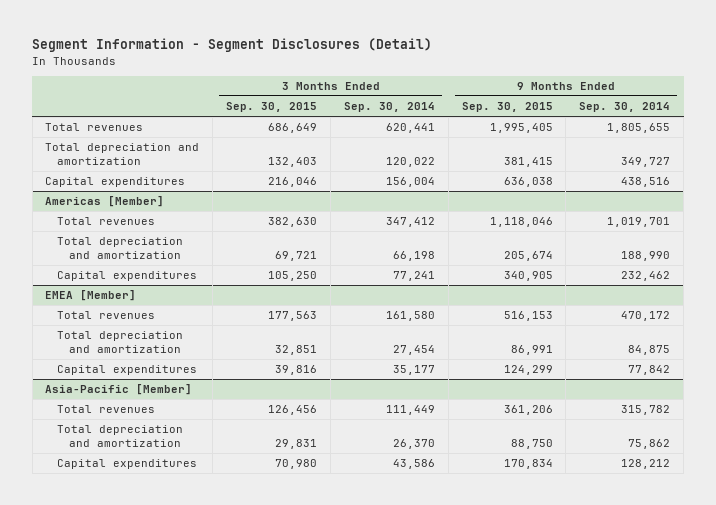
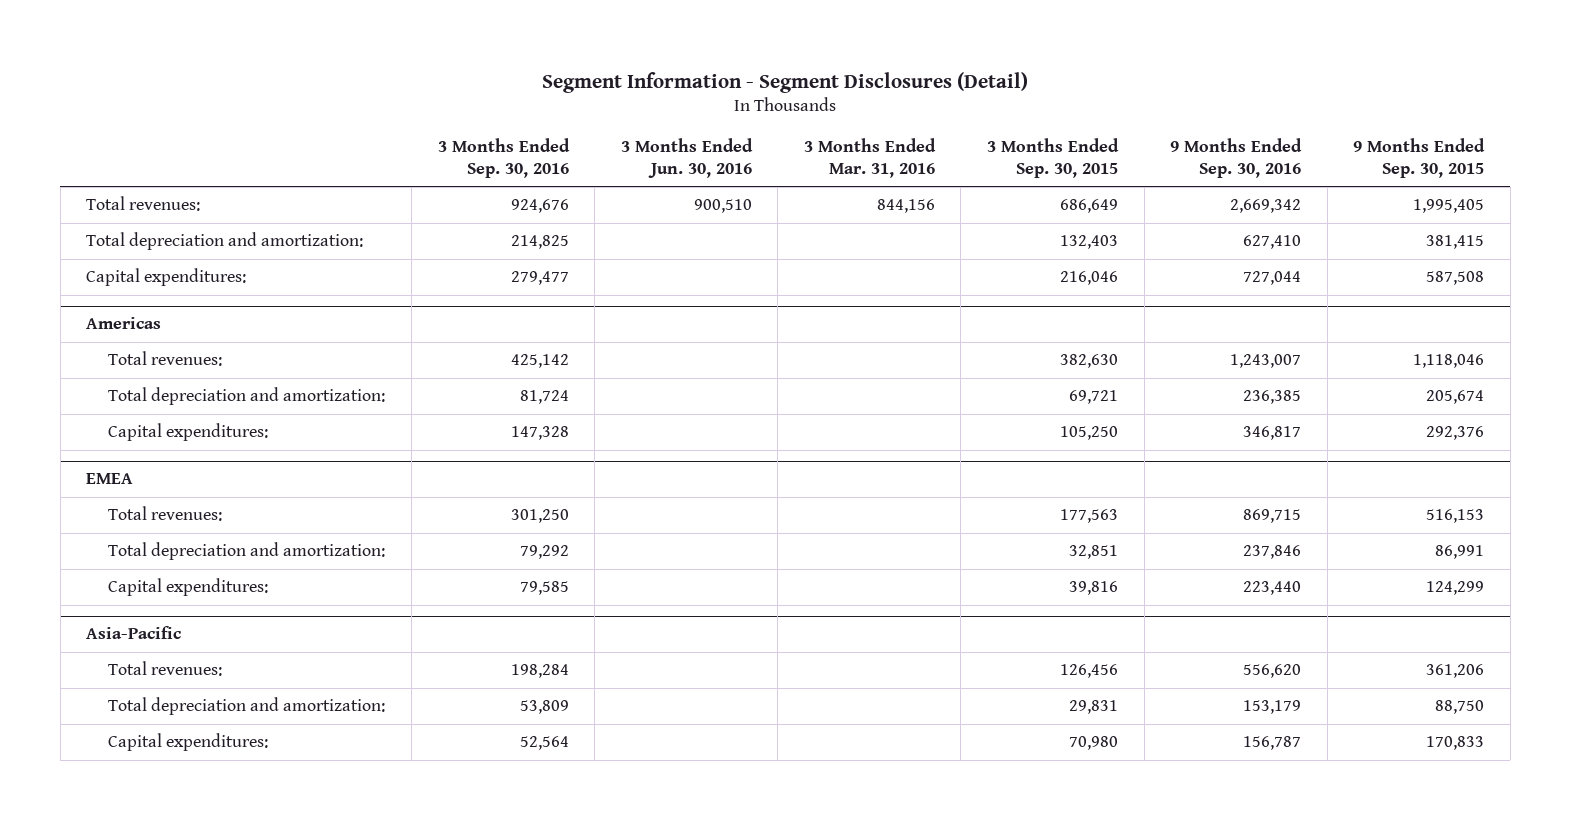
- | 3 Months Ended Sep. 30, 2015 | 3 Months Ended Sep. 30, 2014 | 9 Months Ended Sep. 30, 2015 | 9 Months Ended Sep. 30, 2014
+ | 3 Months Ended Sep. 30, 2016 | 3 Months Ended Jun. 30, 2016 | 3 Months Ended Mar. 31, 2016 | 3 Months Ended Sep. 30, 2015 | 9 Months Ended Sep. 30, 2016 | 9 Months Ended Sep. 30, 2015
- Total revenues | 686,649 | 620,441 | 1,995,405 | 1,805,655
- Total depreciation and amortization | 132,403 | 120,022 | 381,415 | 349,727
- Capital expenditures | 216,046 | 156,004 | 636,038 | 438,516
- Americas [Member]
- Total revenues | 382,630 | 347,412 | 1,118,046 | 1,019,701
- Total depreciation and amortization | 69,721 | 66,198 | 205,674 | 188,990
- Capital expenditures | 105,250 | 77,241 | 340,905 | 232,462
- EMEA [Member]
- Total revenues | 177,563 | 161,580 | 516,153 | 470,172
- Total depreciation and amortization | 32,851 | 27,454 | 86,991 | 84,875
- Capital expenditures | 39,816 | 35,177 | 124,299 | 77,842
- Asia-Pacific [Member]
- Total revenues | 126,456 | 111,449 | 361,206 | 315,782
- Total depreciation and amortization | 29,831 | 26,370 | 88,750 | 75,862
- Capital expenditures | 70,980 | 43,586 | 170,834 | 128,212
+ Total revenues: | 924,676 | 900,510 | 844,156 | 686,649 | 2,669,342 | 1,995,405
+ Total depreciation and amortization: | 214,825 | | | 132,403 | 627,410 | 381,415
+ Capital expenditures: | 279,477 | | | 216,046 | 727,044 | 587,508
+ Americas
+ Total revenues: | 425,142 | | | 382,630 | 1,243,007 | 1,118,046
+ Total depreciation and amortization: | 81,724 | | | 69,721 | 236,385 | 205,674
+ Capital expenditures: | 147,328 | | | 105,250 | 346,817 | 292,376
+ EMEA
+ Total revenues: | 301,250 | | | 177,563 | 869,715 | 516,153
+ Total depreciation and amortization: | 79,292 | | | 32,851 | 237,846 | 86,991
+ Capital expenditures: | 79,585 | | | 39,816 | 223,440 | 124,299
+ Asia-Pacific
+ Total revenues: | 198,284 | | | 126,456 | 556,620 | 361,206
+ Total depreciation and amortization: | 53,809 | | | 29,831 | 153,179 | 88,750
+ Capital expenditures: | 52,564 | | | 70,980 | 156,787 | 170,833

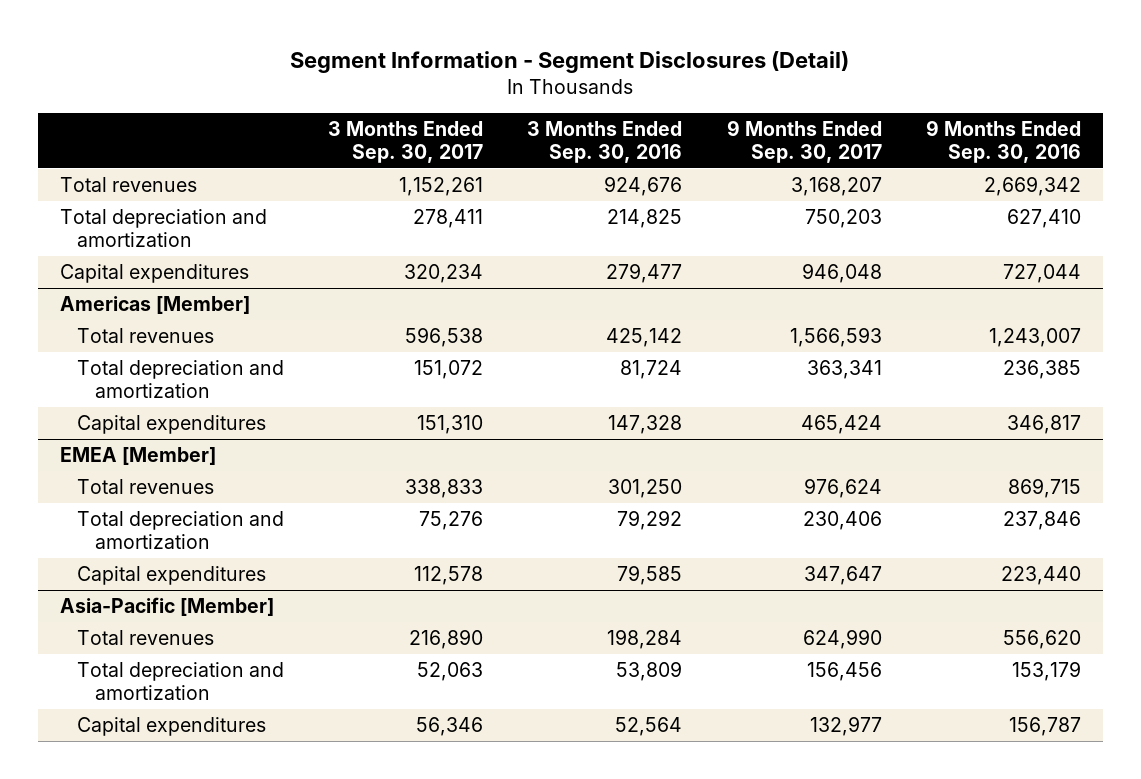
- | 3 Months Ended Sep. 30, 2016 | 3 Months Ended Jun. 30, 2016 | 3 Months Ended Mar. 31, 2016 | 3 Months Ended Sep. 30, 2015 | 9 Months Ended Sep. 30, 2016 | 9 Months Ended Sep. 30, 2015
+ | 3 Months Ended Sep. 30, 2017 | 3 Months Ended Sep. 30, 2016 | 9 Months Ended Sep. 30, 2017 | 9 Months Ended Sep. 30, 2016
- Total revenues: | 924,676 | 900,510 | 844,156 | 686,649 | 2,669,342 | 1,995,405
- Total depreciation and amortization: | 214,825 | | | 132,403 | 627,410 | 381,415
- Capital expenditures: | 279,477 | | | 216,046 | 727,044 | 587,508
- Americas
- Total revenues: | 425,142 | | | 382,630 | 1,243,007 | 1,118,046
- Total depreciation and amortization: | 81,724 | | | 69,721 | 236,385 | 205,674
- Capital expenditures: | 147,328 | | | 105,250 | 346,817 | 292,376
- EMEA
- Total revenues: | 301,250 | | | 177,563 | 869,715 | 516,153
- Total depreciation and amortization: | 79,292 | | | 32,851 | 237,846 | 86,991
- Capital expenditures: | 79,585 | | | 39,816 | 223,440 | 124,299
- Asia-Pacific
- Total revenues: | 198,284 | | | 126,456 | 556,620 | 361,206
- Total depreciation and amortization: | 53,809 | | | 29,831 | 153,179 | 88,750
- Capital expenditures: | 52,564 | | | 70,980 | 156,787 | 170,833
+ Total revenues | 1,152,261 | 924,676 | 3,168,207 | 2,669,342
+ Total depreciation and amortization | 278,411 | 214,825 | 750,203 | 627,410
+ Capital expenditures | 320,234 | 279,477 | 946,048 | 727,044
+ Americas [Member]
+ Total revenues | 596,538 | 425,142 | 1,566,593 | 1,243,007
+ Total depreciation and amortization | 151,072 | 81,724 | 363,341 | 236,385
+ Capital expenditures | 151,310 | 147,328 | 465,424 | 346,817
+ EMEA [Member]
+ Total revenues | 338,833 | 301,250 | 976,624 | 869,715
+ Total depreciation and amortization | 75,276 | 79,292 | 230,406 | 237,846
+ Capital expenditures | 112,578 | 79,585 | 347,647 | 223,440
+ Asia-Pacific [Member]
+ Total revenues | 216,890 | 198,284 | 624,990 | 556,620
+ Total depreciation and amortization | 52,063 | 53,809 | 156,456 | 153,179
+ Capital expenditures | 56,346 | 52,564 | 132,977 | 156,787

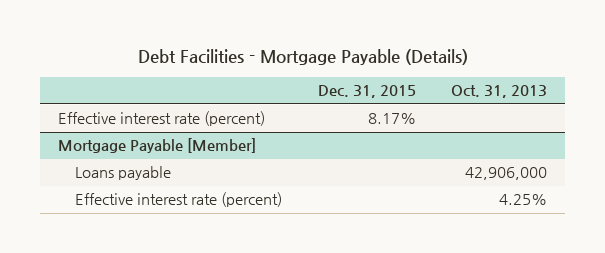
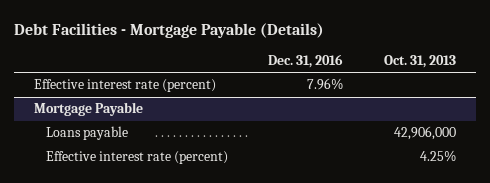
- | Dec. 31, 2015 | Oct. 31, 2013
+ | Dec. 31, 2016 | Oct. 31, 2013
- Mortgage Payable [Member]
+ Mortgage Payable

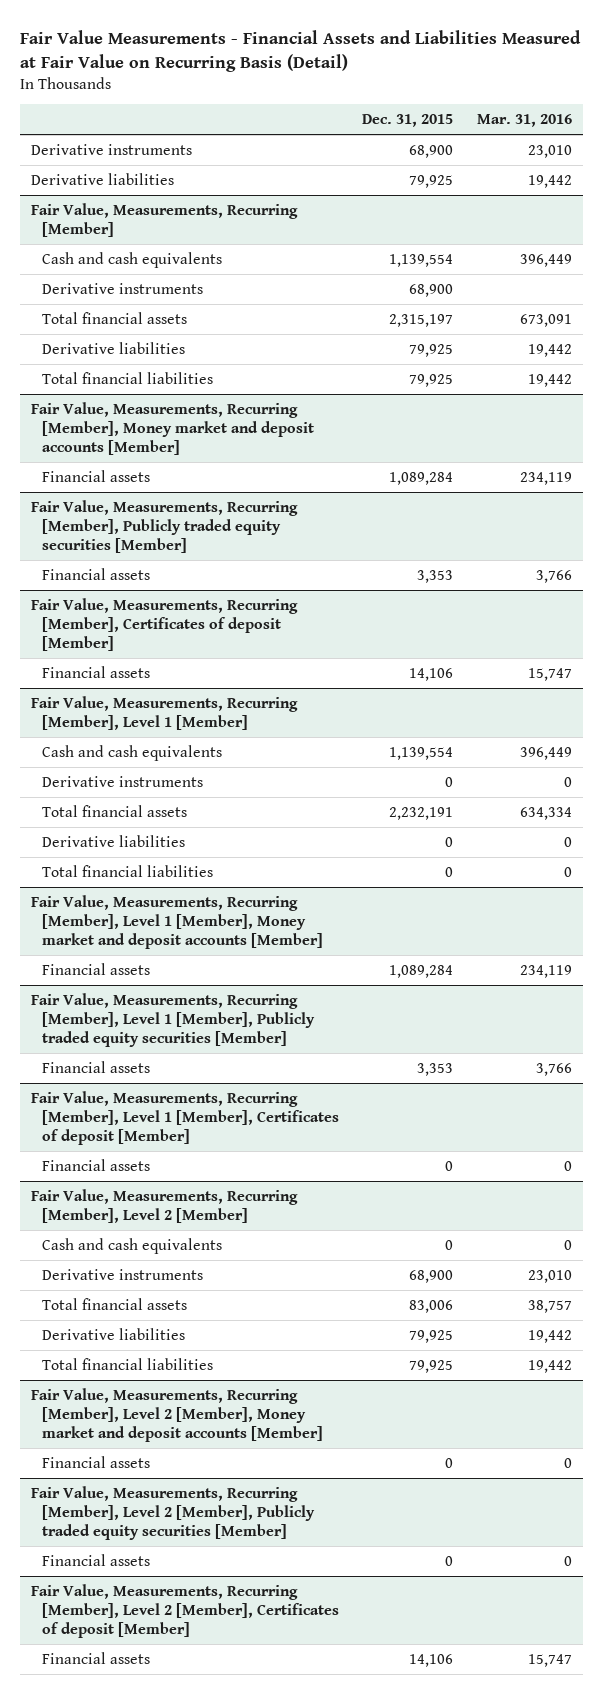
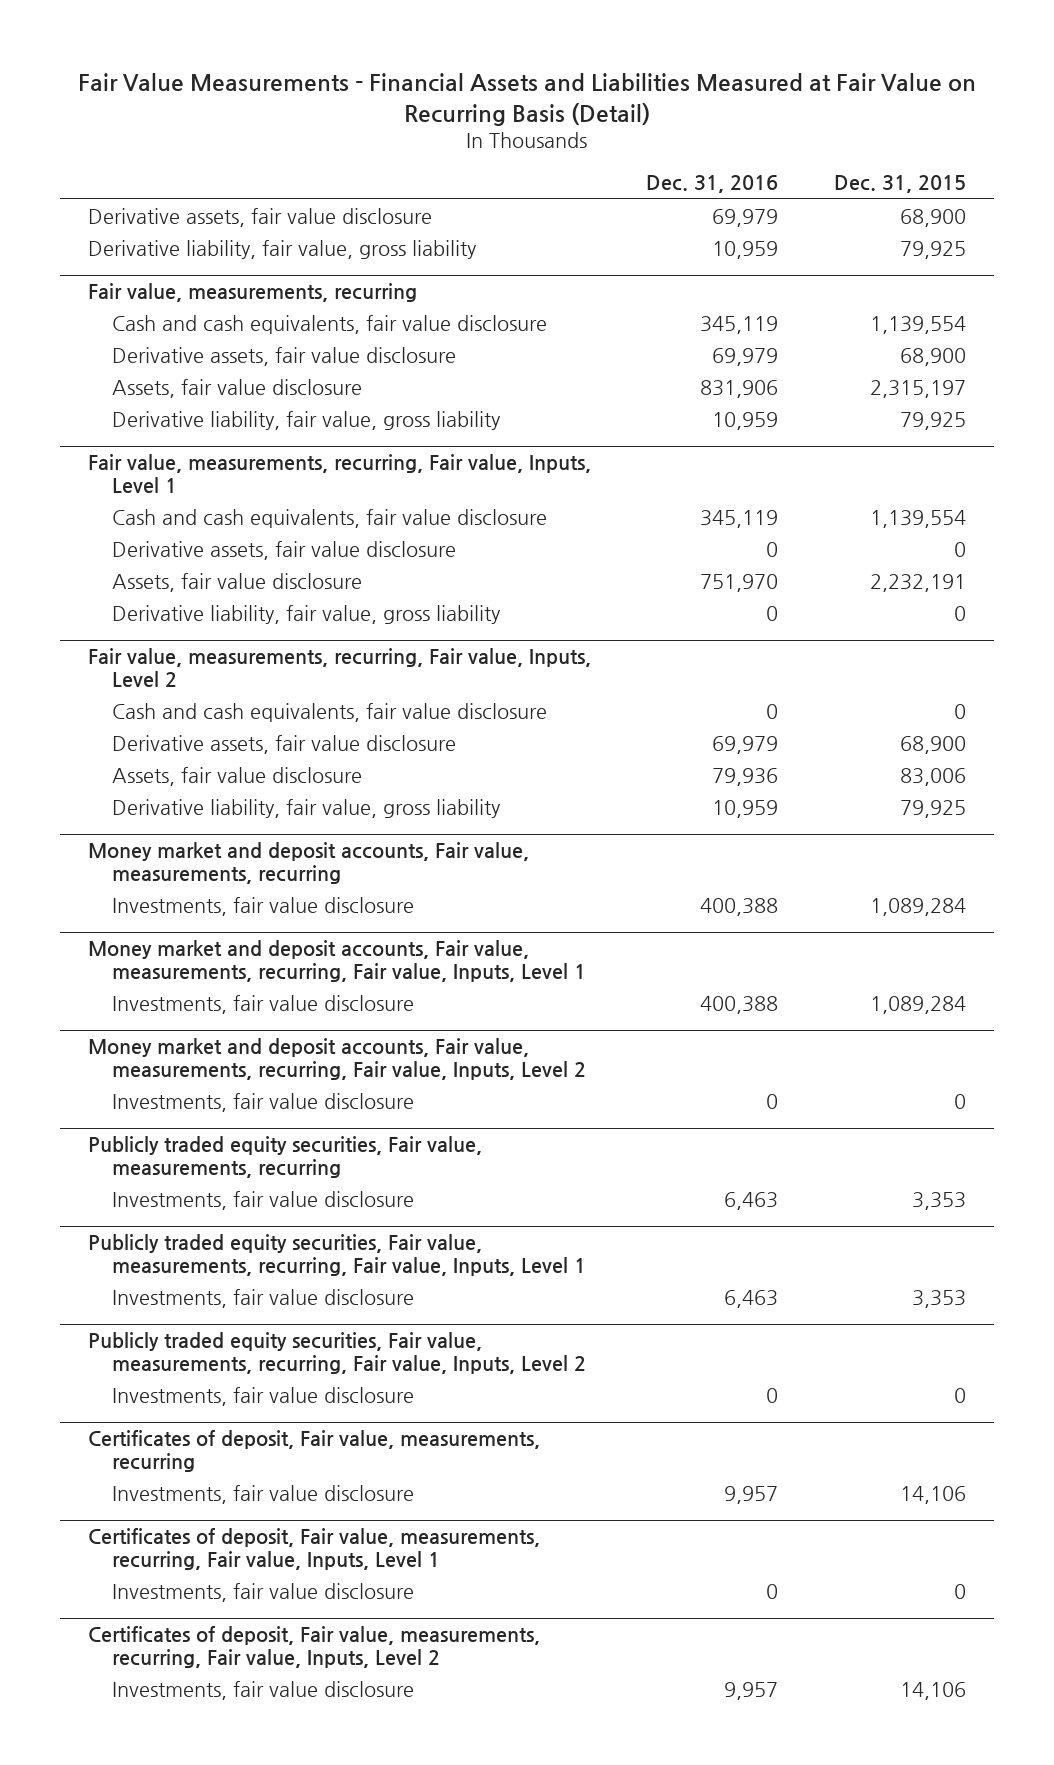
- | Dec. 31, 2015 | Mar. 31, 2016
+ | Dec. 31, 2016 | Dec. 31, 2015
- Derivative instruments | 68,900 | 23,010
- Derivative liabilities | 79,925 | 19,442
- Fair Value, Measurements, Recurring [Member]
- Cash and cash equivalents | 1,139,554 | 396,449
- Derivative instruments | 68,900 |
- Total financial assets | 2,315,197 | 673,091
- Derivative liabilities | 79,925 | 19,442
- Total financial liabilities | 79,925 | 19,442
- Fair Value, Measurements, Recurring [Member], Money market and deposit accounts [Member]
- Financial assets | 1,089,284 | 234,119
- Fair Value, Measurements, Recurring [Member], Publicly traded equity securities [Member]
- Financial assets | 3,353 | 3,766
- Fair Value, Measurements, Recurring [Member], Certificates of deposit [Member]
- Financial assets | 14,106 | 15,747
- Fair Value, Measurements, Recurring [Member], Level 1 [Member]
- Cash and cash equivalents | 1,139,554 | 396,449
- Derivative instruments | 0 | 0
- Total financial assets | 2,232,191 | 634,334
- Derivative liabilities | 0 | 0
- Total financial liabilities | 0 | 0
- Fair Value, Measurements, Recurring [Member], Level 1 [Member], Money market and deposit accounts [Member]
- Financial assets | 1,089,284 | 234,119
- Fair Value, Measurements, Recurring [Member], Level 1 [Member], Publicly traded equity securities [Member]
- Financial assets | 3,353 | 3,766
- Fair Value, Measurements, Recurring [Member], Level 1 [Member], Certificates of deposit [Member]
- Financial assets | 0 | 0
- Fair Value, Measurements, Recurring [Member], Level 2 [Member]
- Cash and cash equivalents | 0 | 0
- Derivative instruments | 68,900 | 23,010
- Total financial assets | 83,006 | 38,757
- Derivative liabilities | 79,925 | 19,442
- Total financial liabilities | 79,925 | 19,442
- Fair Value, Measurements, Recurring [Member], Level 2 [Member], Money market and deposit accounts [Member]
- Financial assets | 0 | 0
- Fair Value, Measurements, Recurring [Member], Level 2 [Member], Publicly traded equity securities [Member]
- Financial assets | 0 | 0
- Fair Value, Measurements, Recurring [Member], Level 2 [Member], Certificates of deposit [Member]
- Financial assets | 14,106 | 15,747
+ Derivative assets, fair value disclosure | 69,979 | 68,900
+ Derivative liability, fair value, gross liability | 10,959 | 79,925
+ Fair value, measurements, recurring
+ Cash and cash equivalents, fair value disclosure | 345,119 | 1,139,554
+ Derivative assets, fair value disclosure | 69,979 | 68,900
+ Assets, fair value disclosure | 831,906 | 2,315,197
+ Derivative liability, fair value, gross liability | 10,959 | 79,925
+ Fair value, measurements, recurring, Fair value, Inputs, Level 1
+ Cash and cash equivalents, fair value disclosure | 345,119 | 1,139,554
+ Derivative assets, fair value disclosure | 0 | 0
+ Assets, fair value disclosure | 751,970 | 2,232,191
+ Derivative liability, fair value, gross liability | 0 | 0
+ Fair value, measurements, recurring, Fair value, Inputs, Level 2
+ Cash and cash equivalents, fair value disclosure | 0 | 0
+ Derivative assets, fair value disclosure | 69,979 | 68,900
+ Assets, fair value disclosure | 79,936 | 83,006
+ Derivative liability, fair value, gross liability | 10,959 | 79,925
+ Money market and deposit accounts, Fair value, measurements, recurring
+ Investments, fair value disclosure | 400,388 | 1,089,284
+ Money market and deposit accounts, Fair value, measurements, recurring, Fair value, Inputs, Level 1
+ Investments, fair value disclosure | 400,388 | 1,089,284
+ Money market and deposit accounts, Fair value, measurements, recurring, Fair value, Inputs, Level 2
+ Investments, fair value disclosure | 0 | 0
+ Publicly traded equity securities, Fair value, measurements, recurring
+ Investments, fair value disclosure | 6,463 | 3,353
+ Publicly traded equity securities, Fair value, measurements, recurring, Fair value, Inputs, Level 1
+ Investments, fair value disclosure | 6,463 | 3,353
+ Publicly traded equity securities, Fair value, measurements, recurring, Fair value, Inputs, Level 2
+ Investments, fair value disclosure | 0 | 0
+ Certificates of deposit, Fair value, measurements, recurring
+ Investments, fair value disclosure | 9,957 | 14,106
+ Certificates of deposit, Fair value, measurements, recurring, Fair value, Inputs, Level 1
+ Investments, fair value disclosure | 0 | 0
+ Certificates of deposit, Fair value, measurements, recurring, Fair value, Inputs, Level 2
+ Investments, fair value disclosure | 9,957 | 14,106

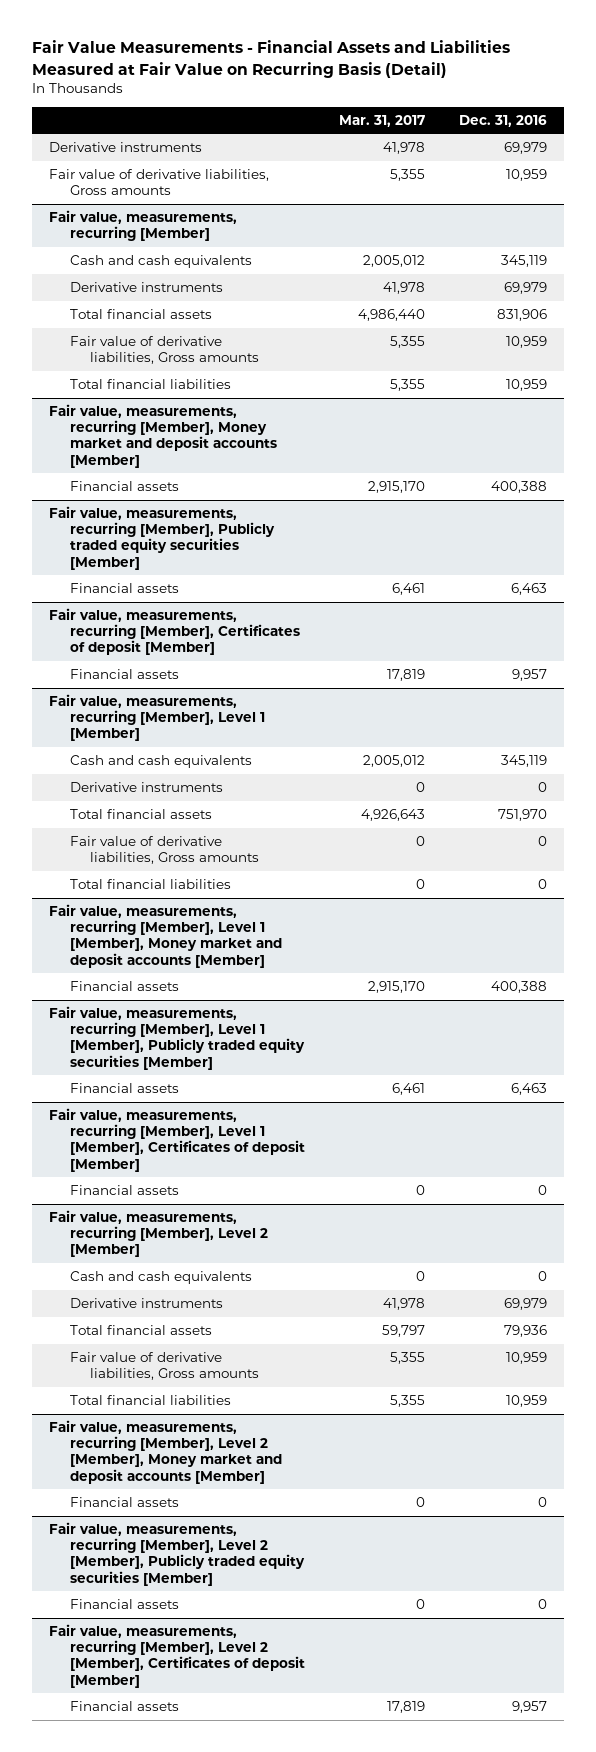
- | Dec. 31, 2016 | Dec. 31, 2015
+ | Mar. 31, 2017 | Dec. 31, 2016
- Derivative assets, fair value disclosure | 69,979 | 68,900
- Derivative liability, fair value, gross liability | 10,959 | 79,925
- Fair value, measurements, recurring
- Cash and cash equivalents, fair value disclosure | 345,119 | 1,139,554
- Derivative assets, fair value disclosure | 69,979 | 68,900
- Assets, fair value disclosure | 831,906 | 2,315,197
- Derivative liability, fair value, gross liability | 10,959 | 79,925
- Fair value, measurements, recurring, Fair value, Inputs, Level 1
- Cash and cash equivalents, fair value disclosure | 345,119 | 1,139,554
- Derivative assets, fair value disclosure | 0 | 0
- Assets, fair value disclosure | 751,970 | 2,232,191
- Derivative liability, fair value, gross liability | 0 | 0
- Fair value, measurements, recurring, Fair value, Inputs, Level 2
- Cash and cash equivalents, fair value disclosure | 0 | 0
- Derivative assets, fair value disclosure | 69,979 | 68,900
- Assets, fair value disclosure | 79,936 | 83,006
- Derivative liability, fair value, gross liability | 10,959 | 79,925
- Money market and deposit accounts, Fair value, measurements, recurring
- Investments, fair value disclosure | 400,388 | 1,089,284
- Money market and deposit accounts, Fair value, measurements, recurring, Fair value, Inputs, Level 1
- Investments, fair value disclosure | 400,388 | 1,089,284
- Money market and deposit accounts, Fair value, measurements, recurring, Fair value, Inputs, Level 2
- Investments, fair value disclosure | 0 | 0
- Publicly traded equity securities, Fair value, measurements, recurring
- Investments, fair value disclosure | 6,463 | 3,353
- Publicly traded equity securities, Fair value, measurements, recurring, Fair value, Inputs, Level 1
- Investments, fair value disclosure | 6,463 | 3,353
- Publicly traded equity securities, Fair value, measurements, recurring, Fair value, Inputs, Level 2
- Investments, fair value disclosure | 0 | 0
- Certificates of deposit, Fair value, measurements, recurring
- Investments, fair value disclosure | 9,957 | 14,106
- Certificates of deposit, Fair value, measurements, recurring, Fair value, Inputs, Level 1
- Investments, fair value disclosure | 0 | 0
- Certificates of deposit, Fair value, measurements, recurring, Fair value, Inputs, Level 2
- Investments, fair value disclosure | 9,957 | 14,106
+ Derivative instruments | 41,978 | 69,979
+ Fair value of derivative liabilities, Gross amounts | 5,355 | 10,959
+ Fair value, measurements, recurring [Member]
+ Cash and cash equivalents | 2,005,012 | 345,119
+ Derivative instruments | 41,978 | 69,979
+ Total financial assets | 4,986,440 | 831,906
+ Fair value of derivative liabilities, Gross amounts | 5,355 | 10,959
+ Total financial liabilities | 5,355 | 10,959
+ Fair value, measurements, recurring [Member], Money market and deposit accounts [Member]
+ Financial assets | 2,915,170 | 400,388
+ Fair value, measurements, recurring [Member], Publicly traded equity securities [Member]
+ Financial assets | 6,461 | 6,463
+ Fair value, measurements, recurring [Member], Certificates of deposit [Member]
+ Financial assets | 17,819 | 9,957
+ Fair value, measurements, recurring [Member], Level 1 [Member]
+ Cash and cash equivalents | 2,005,012 | 345,119
+ Derivative instruments | 0 | 0
+ Total financial assets | 4,926,643 | 751,970
+ Fair value of derivative liabilities, Gross amounts | 0 | 0
+ Total financial liabilities | 0 | 0
+ Fair value, measurements, recurring [Member], Level 1 [Member], Money market and deposit accounts [Member]
+ Financial assets | 2,915,170 | 400,388
+ Fair value, measurements, recurring [Member], Level 1 [Member], Publicly traded equity securities [Member]
+ Financial assets | 6,461 | 6,463
+ Fair value, measurements, recurring [Member], Level 1 [Member], Certificates of deposit [Member]
+ Financial assets | 0 | 0
+ Fair value, measurements, recurring [Member], Level 2 [Member]
+ Cash and cash equivalents | 0 | 0
+ Derivative instruments | 41,978 | 69,979
+ Total financial assets | 59,797 | 79,936
+ Fair value of derivative liabilities, Gross amounts | 5,355 | 10,959
+ Total financial liabilities | 5,355 | 10,959
+ Fair value, measurements, recurring [Member], Level 2 [Member], Money market and deposit accounts [Member]
+ Financial assets | 0 | 0
+ Fair value, measurements, recurring [Member], Level 2 [Member], Publicly traded equity securities [Member]
+ Financial assets | 0 | 0
+ Fair value, measurements, recurring [Member], Level 2 [Member], Certificates of deposit [Member]
+ Financial assets | 17,819 | 9,957

